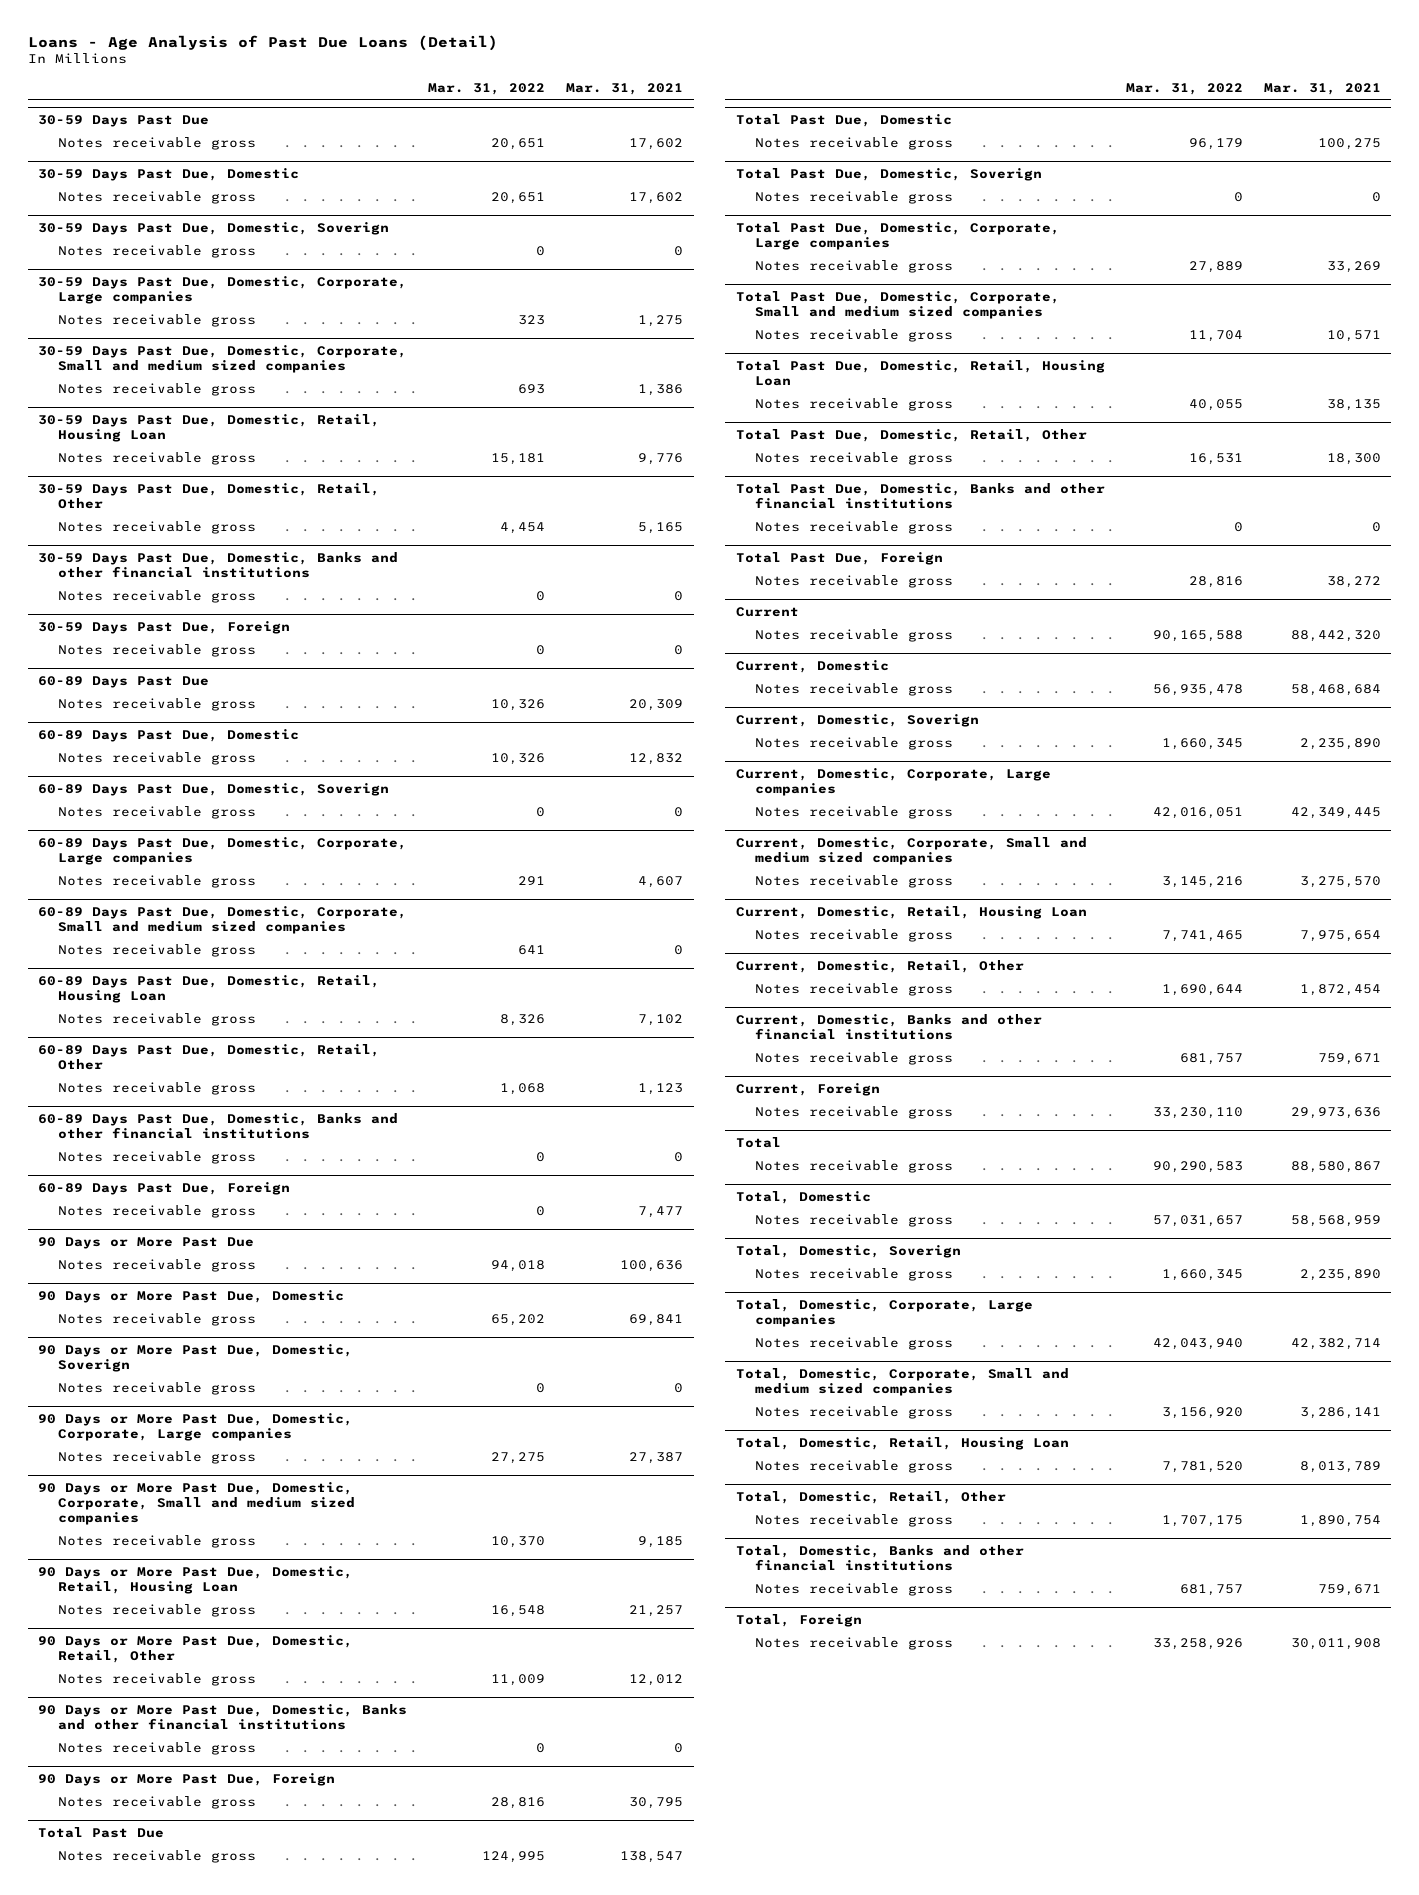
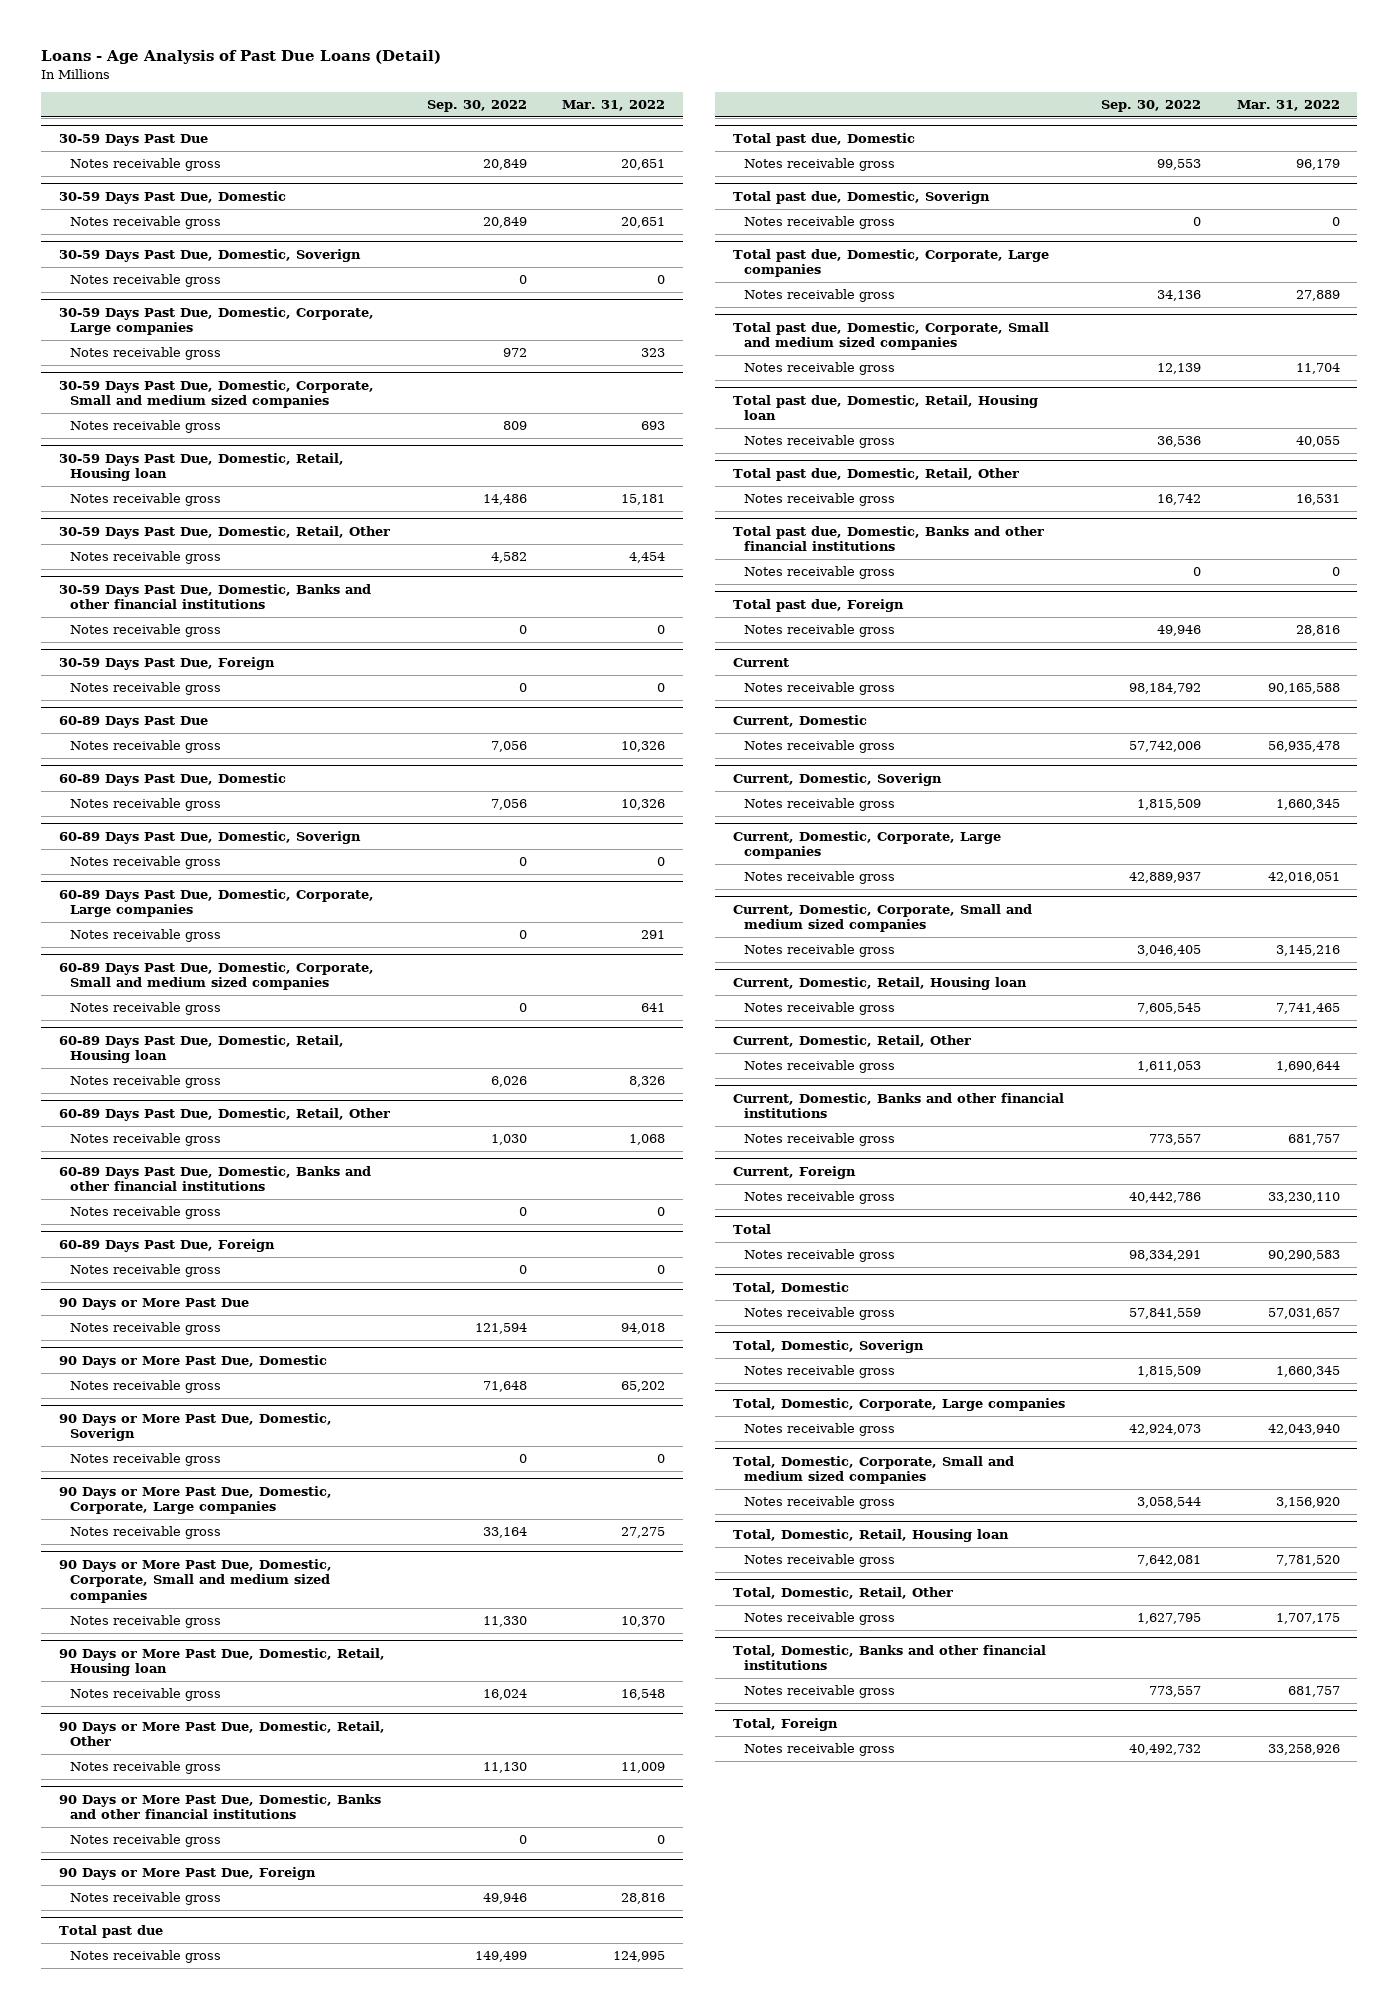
- | Mar. 31, 2022 | Mar. 31, 2021
+ | Sep. 30, 2022 | Mar. 31, 2022
- 30-59 Days Past Due, Domestic, Retail, Housing Loan
+ 30-59 Days Past Due, Domestic, Retail, Housing loan
- 60-89 Days Past Due, Domestic, Retail, Housing Loan
+ 60-89 Days Past Due, Domestic, Retail, Housing loan
- 90 Days or More Past Due, Domestic, Retail, Housing Loan
+ 90 Days or More Past Due, Domestic, Retail, Housing loan
- Total Past Due
+ Total past due
- Total Past Due, Domestic
+ Total past due, Domestic
- Total Past Due, Domestic, Soverign
+ Total past due, Domestic, Soverign
- Total Past Due, Domestic, Corporate, Large companies
+ Total past due, Domestic, Corporate, Large companies
- Total Past Due, Domestic, Corporate, Small and medium sized companies
+ Total past due, Domestic, Corporate, Small and medium sized companies
- Total Past Due, Domestic, Retail, Housing Loan
+ Total past due, Domestic, Retail, Housing loan
- Total Past Due, Domestic, Retail, Other
+ Total past due, Domestic, Retail, Other
- Total Past Due, Domestic, Banks and other financial institutions
+ Total past due, Domestic, Banks and other financial institutions
- Total Past Due, Foreign
+ Total past due, Foreign
- Current, Domestic, Retail, Housing Loan
+ Current, Domestic, Retail, Housing loan
- Total, Domestic, Retail, Housing Loan
+ Total, Domestic, Retail, Housing loan

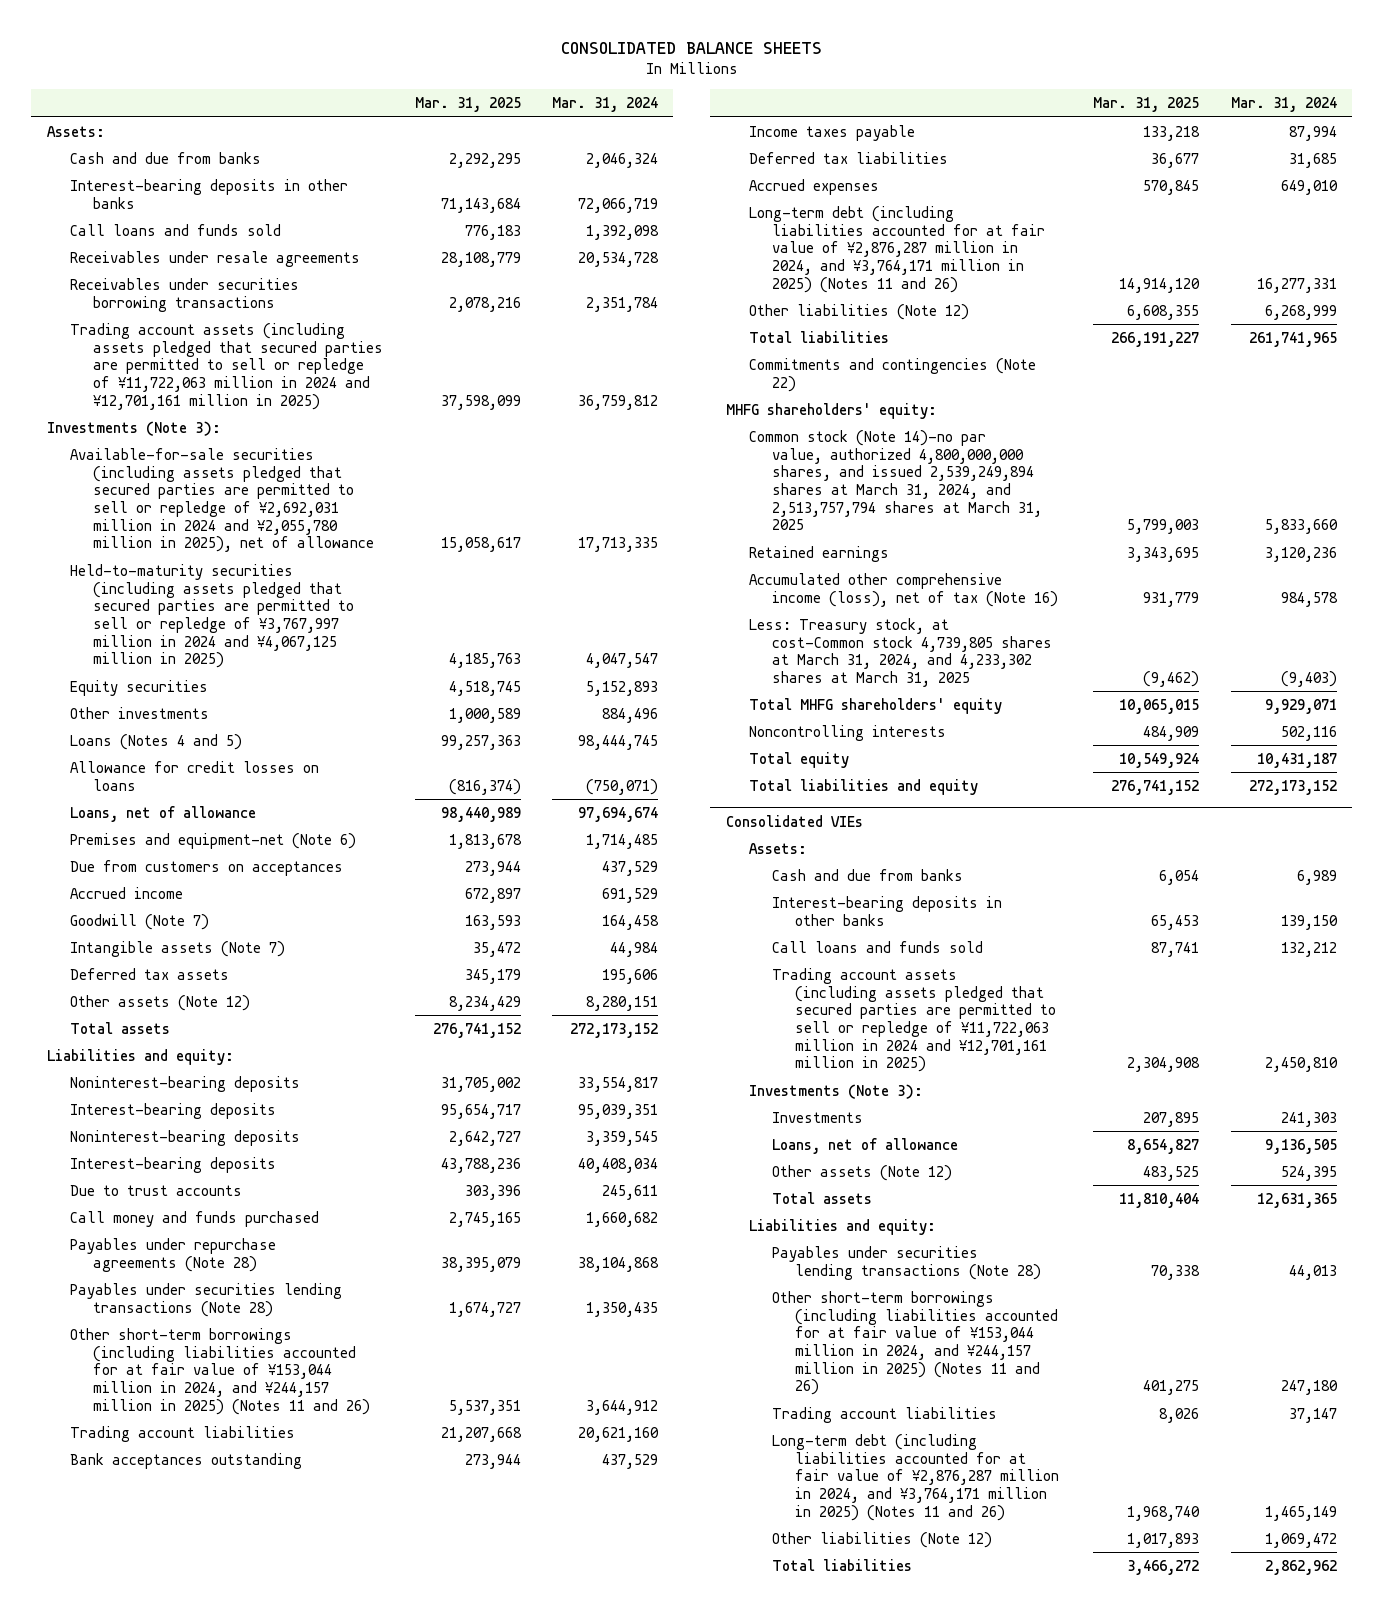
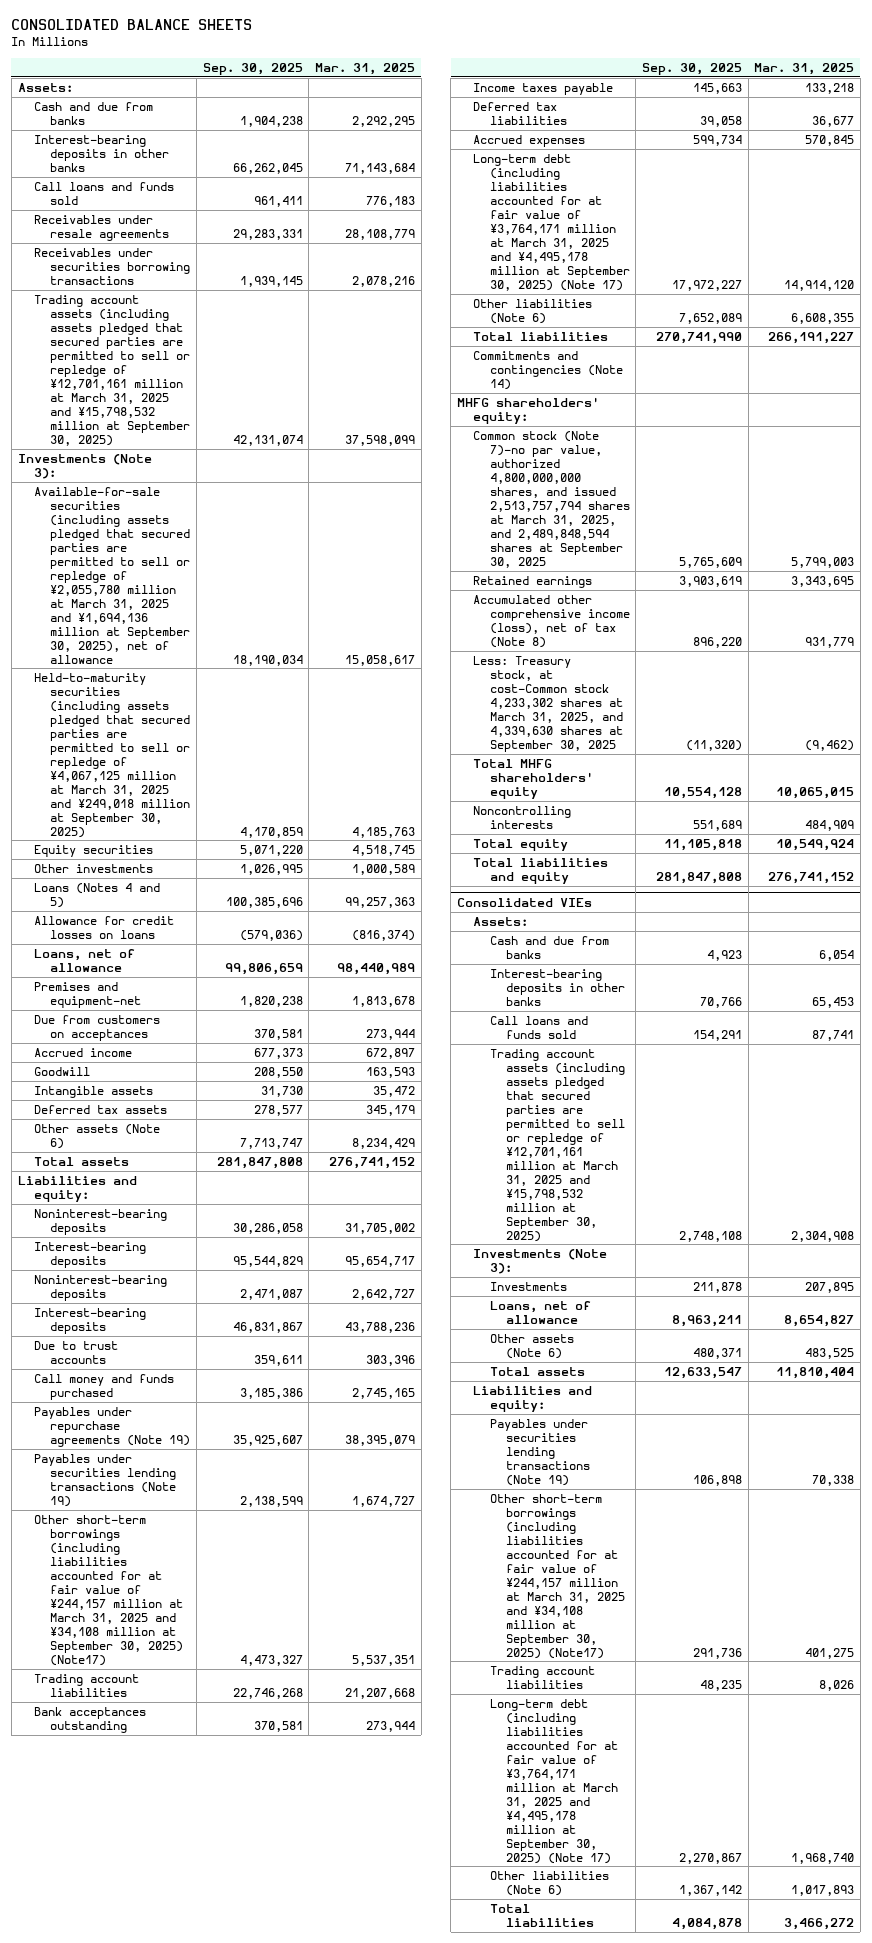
- | Mar. 31, 2025 | Mar. 31, 2024
+ | Sep. 30, 2025 | Mar. 31, 2025
- Trading account assets (including assets pledged that secured parties are permitted to sell or repledge of ¥11,722,063 million in 2024 and ¥12,701,161 million in 2025) | 37,598,099 | 36,759,812
+ Trading account assets (including assets pledged that secured parties are permitted to sell or repledge of ¥12,701,161 million at March 31, 2025 and ¥15,798,532 million at September 30, 2025) | 42,131,074 | 37,598,099
- Available-for-sale securities (including assets pledged that secured parties are permitted to sell or repledge of ¥2,692,031 million in 2024 and ¥2,055,780 million in 2025), net of allowance | 15,058,617 | 17,713,335
- Held-to-maturity securities (including assets pledged that secured parties are permitted to sell or repledge of ¥3,767,997 million in 2024 and ¥4,067,125 million in 2025) | 4,185,763 | 4,047,547
+ Available-for-sale securities (including assets pledged that secured parties are permitted to sell or repledge of ¥2,055,780 million at March 31, 2025 and ¥1,694,136 million at September 30, 2025), net of allowance | 18,190,034 | 15,058,617
+ Held-to-maturity securities (including assets pledged that secured parties are permitted to sell or repledge of ¥4,067,125 million at March 31, 2025 and ¥249,018 million at September 30, 2025) | 4,170,859 | 4,185,763
- Premises and equipment-net (Note 6) | 1,813,678 | 1,714,485
+ Premises and equipment-net | 1,820,238 | 1,813,678
- Goodwill (Note 7) | 163,593 | 164,458
- Intangible assets (Note 7) | 35,472 | 44,984
+ Goodwill | 208,550 | 163,593
+ Intangible assets | 31,730 | 35,472
- Other assets (Note 12) | 8,234,429 | 8,280,151
+ Other assets (Note 6) | 7,713,747 | 8,234,429
- Payables under repurchase agreements (Note 28) | 38,395,079 | 38,104,868
- Payables under securities lending transactions (Note 28) | 1,674,727 | 1,350,435
- Other short-term borrowings (including liabilities accounted for at fair value of ¥153,044 million in 2024, and ¥244,157 million in 2025) (Notes 11 and 26) | 5,537,351 | 3,644,912
+ Payables under repurchase agreements (Note 19) | 35,925,607 | 38,395,079
+ Payables under securities lending transactions (Note 19) | 2,138,599 | 1,674,727
+ Other short-term borrowings (including liabilities accounted for at fair value of ¥244,157 million at March 31, 2025 and ¥34,108 million at September 30, 2025) (Note17) | 4,473,327 | 5,537,351
- Long-term debt (including liabilities accounted for at fair value of ¥2,876,287 million in 2024, and ¥3,764,171 million in 2025) (Notes 11 and 26) | 14,914,120 | 16,277,331
- Other liabilities (Note 12) | 6,608,355 | 6,268,999
+ Long-term debt (including liabilities accounted for at fair value of ¥3,764,171 million at March 31, 2025 and ¥4,495,178 million at September 30, 2025) (Note 17) | 17,972,227 | 14,914,120
+ Other liabilities (Note 6) | 7,652,089 | 6,608,355
- Commitments and contingencies (Note 22)
+ Commitments and contingencies (Note 14)
- Common stock (Note 14)-no par value, authorized 4,800,000,000 shares, and issued 2,539,249,894 shares at March 31, 2024, and 2,513,757,794 shares at March 31, 2025 | 5,799,003 | 5,833,660
+ Common stock (Note 7)-no par value, authorized 4,800,000,000 shares, and issued 2,513,757,794 shares at March 31, 2025, and 2,489,848,594 shares at September 30, 2025 | 5,765,609 | 5,799,003
- Accumulated other comprehensive income (loss), net of tax (Note 16) | 931,779 | 984,578
- Less: Treasury stock, at cost-Common stock 4,739,805 shares at March 31, 2024, and 4,233,302 shares at March 31, 2025 | (9,462) | (9,403)
+ Accumulated other comprehensive income (loss), net of tax (Note 8) | 896,220 | 931,779
+ Less: Treasury stock, at cost-Common stock 4,233,302 shares at March 31, 2025, and 4,339,630 shares at September 30, 2025 | (11,320) | (9,462)
@ Consolidated VIEs
- Trading account assets (including assets pledged that secured parties are permitted to sell or repledge of ¥11,722,063 million in 2024 and ¥12,701,161 million in 2025) | 2,304,908 | 2,450,810
+ Trading account assets (including assets pledged that secured parties are permitted to sell or repledge of ¥12,701,161 million at March 31, 2025 and ¥15,798,532 million at September 30, 2025) | 2,748,108 | 2,304,908
- Other assets (Note 12) | 483,525 | 524,395
+ Other assets (Note 6) | 480,371 | 483,525
- Payables under securities lending transactions (Note 28) | 70,338 | 44,013
- Other short-term borrowings (including liabilities accounted for at fair value of ¥153,044 million in 2024, and ¥244,157 million in 2025) (Notes 11 and 26) | 401,275 | 247,180
+ Payables under securities lending transactions (Note 19) | 106,898 | 70,338
+ Other short-term borrowings (including liabilities accounted for at fair value of ¥244,157 million at March 31, 2025 and ¥34,108 million at September 30, 2025) (Note17) | 291,736 | 401,275
- Long-term debt (including liabilities accounted for at fair value of ¥2,876,287 million in 2024, and ¥3,764,171 million in 2025) (Notes 11 and 26) | 1,968,740 | 1,465,149
- Other liabilities (Note 12) | 1,017,893 | 1,069,472
+ Long-term debt (including liabilities accounted for at fair value of ¥3,764,171 million at March 31, 2025 and ¥4,495,178 million at September 30, 2025) (Note 17) | 2,270,867 | 1,968,740
+ Other liabilities (Note 6) | 1,367,142 | 1,017,893

